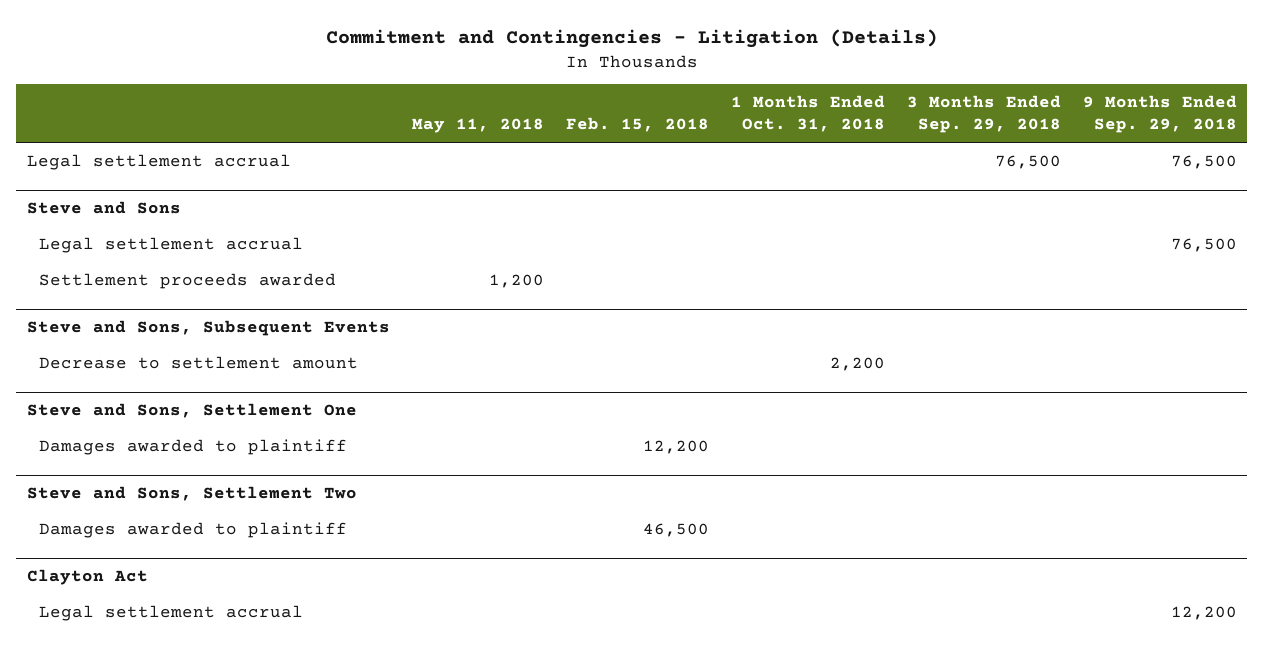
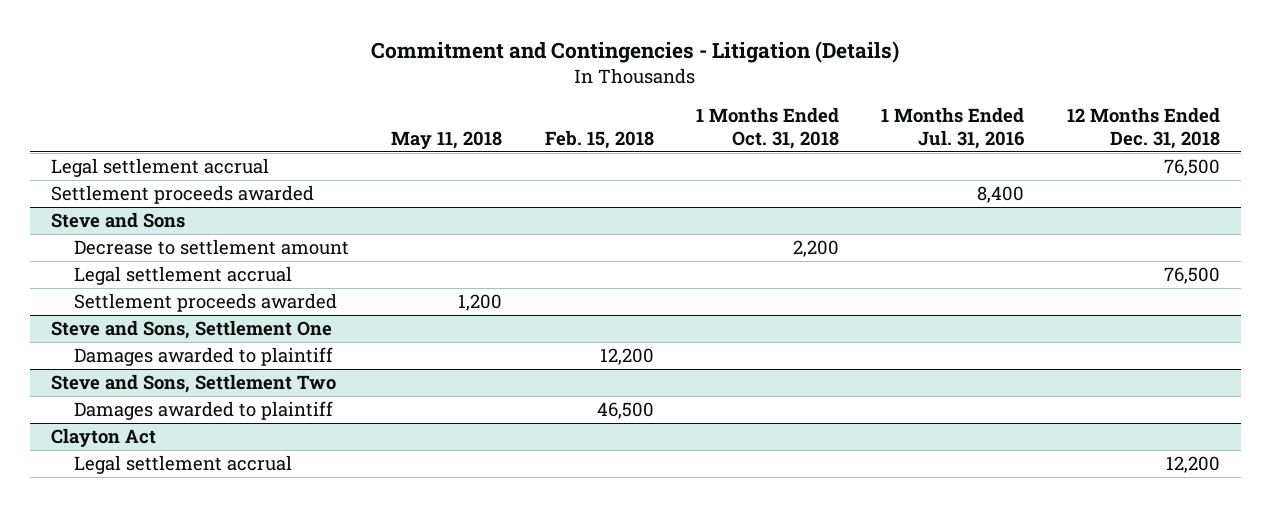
- | May 11, 2018 | Feb. 15, 2018 | 1 Months Ended Oct. 31, 2018 | 3 Months Ended Sep. 29, 2018 | 9 Months Ended Sep. 29, 2018
+ | May 11, 2018 | Feb. 15, 2018 | 1 Months Ended Oct. 31, 2018 | 1 Months Ended Jul. 31, 2016 | 12 Months Ended Dec. 31, 2018
+ Settlement proceeds awarded | | | | 8,400 |
@ Steve and Sons
+ Decrease to settlement amount | | | 2,200 | |
- Steve and Sons, Subsequent Events
- Decrease to settlement amount | | | 2,200 | |

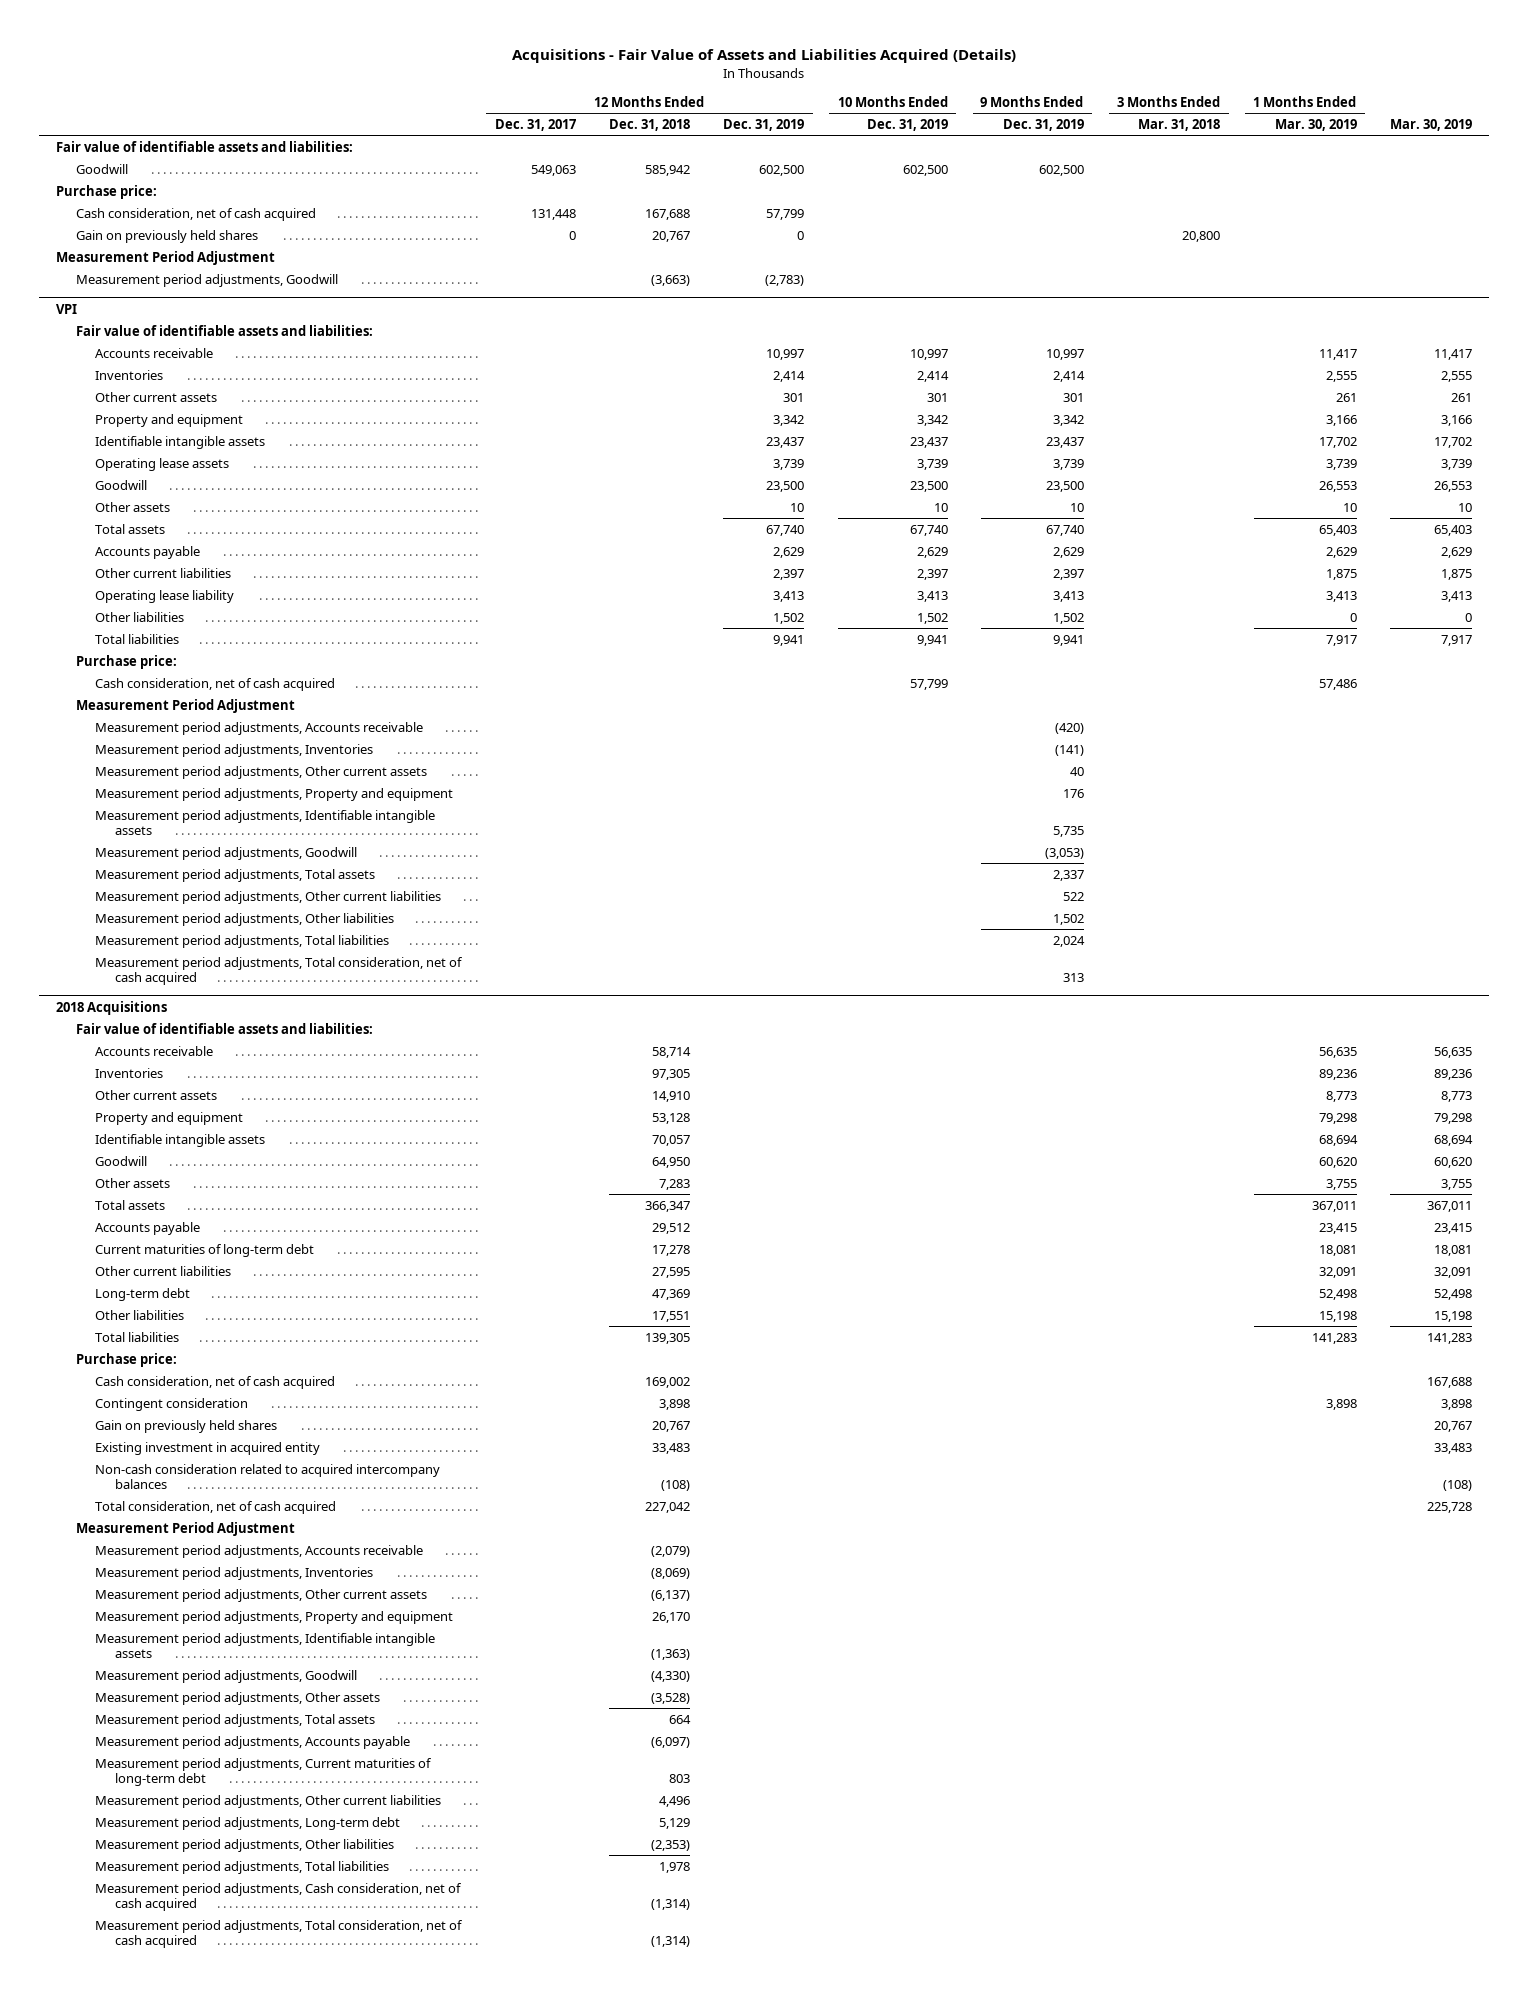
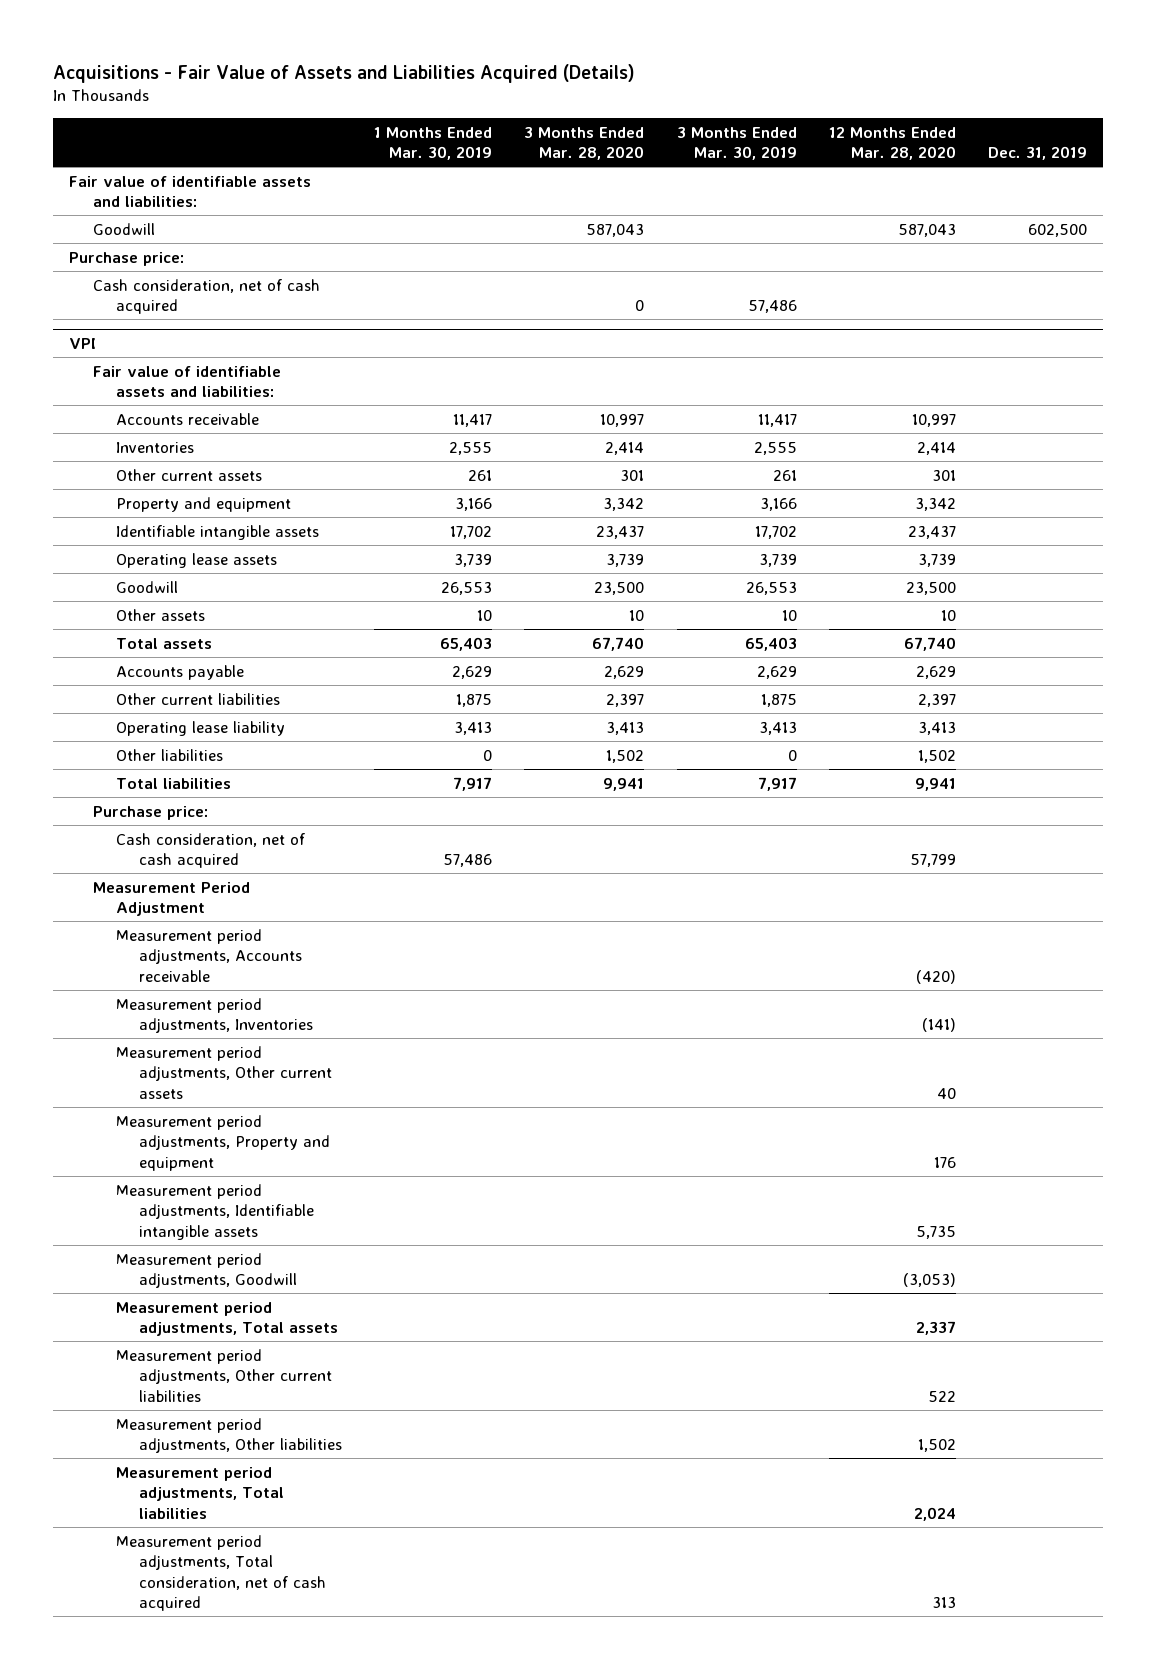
- | 12 Months Ended Dec. 31, 2017 | 12 Months Ended Dec. 31, 2018 | 12 Months Ended Dec. 31, 2019 | 10 Months Ended Dec. 31, 2019 | 9 Months Ended Dec. 31, 2019 | 3 Months Ended Mar. 31, 2018 | 1 Months Ended Mar. 30, 2019 | Mar. 30, 2019
+ | 1 Months Ended Mar. 30, 2019 | 3 Months Ended Mar. 28, 2020 | 3 Months Ended Mar. 30, 2019 | 12 Months Ended Mar. 28, 2020 | Dec. 31, 2019
- Gain on previously held shares | 0 | 20,767 | 0 | | | 20,800 | |
- Measurement Period Adjustment
- Measurement period adjustments, Goodwill | | (3,663) | (2,783) | | | | |
- 2018 Acquisitions
- Fair value of identifiable assets and liabilities:
- Accounts receivable | | 58,714 | | | | | 56,635 | 56,635
- Inventories | | 97,305 | | | | | 89,236 | 89,236
- Other current assets | | 14,910 | | | | | 8,773 | 8,773
- Property and equipment | | 53,128 | | | | | 79,298 | 79,298
- Identifiable intangible assets | | 70,057 | | | | | 68,694 | 68,694
- Goodwill | | 64,950 | | | | | 60,620 | 60,620
- Other assets | | 7,283 | | | | | 3,755 | 3,755
- Total assets | | 366,347 | | | | | 367,011 | 367,011
- Accounts payable | | 29,512 | | | | | 23,415 | 23,415
- Current maturities of long-term debt | | 17,278 | | | | | 18,081 | 18,081
- Other current liabilities | | 27,595 | | | | | 32,091 | 32,091
- Long-term debt | | 47,369 | | | | | 52,498 | 52,498
- Other liabilities | | 17,551 | | | | | 15,198 | 15,198
- Total liabilities | | 139,305 | | | | | 141,283 | 141,283
- Purchase price:
- Cash consideration, net of cash acquired | | 169,002 | | | | | | 167,688
- Contingent consideration | | 3,898 | | | | | 3,898 | 3,898
- Gain on previously held shares | | 20,767 | | | | | | 20,767
- Existing investment in acquired entity | | 33,483 | | | | | | 33,483
- Non-cash consideration related to acquired intercompany balances | | (108) | | | | | | (108)
- Total consideration, net of cash acquired | | 227,042 | | | | | | 225,728
- Measurement Period Adjustment
- Measurement period adjustments, Accounts receivable | | (2,079) | | | | | |
- Measurement period adjustments, Inventories | | (8,069) | | | | | |
- Measurement period adjustments, Other current assets | | (6,137) | | | | | |
- Measurement period adjustments, Property and equipment | | 26,170 | | | | | |
- Measurement period adjustments, Identifiable intangible assets | | (1,363) | | | | | |
- Measurement period adjustments, Goodwill | | (4,330) | | | | | |
- Measurement period adjustments, Other assets | | (3,528) | | | | | |
- Measurement period adjustments, Total assets | | 664 | | | | | |
- Measurement period adjustments, Accounts payable | | (6,097) | | | | | |
- Measurement period adjustments, Current maturities of long-term debt | | 803 | | | | | |
- Measurement period adjustments, Other current liabilities | | 4,496 | | | | | |
- Measurement period adjustments, Long-term debt | | 5,129 | | | | | |
- Measurement period adjustments, Other liabilities | | (2,353) | | | | | |
- Measurement period adjustments, Total liabilities | | 1,978 | | | | | |
- Measurement period adjustments, Cash consideration, net of cash acquired | | (1,314) | | | | | |
- Measurement period adjustments, Total consideration, net of cash acquired | | (1,314) | | | | | |

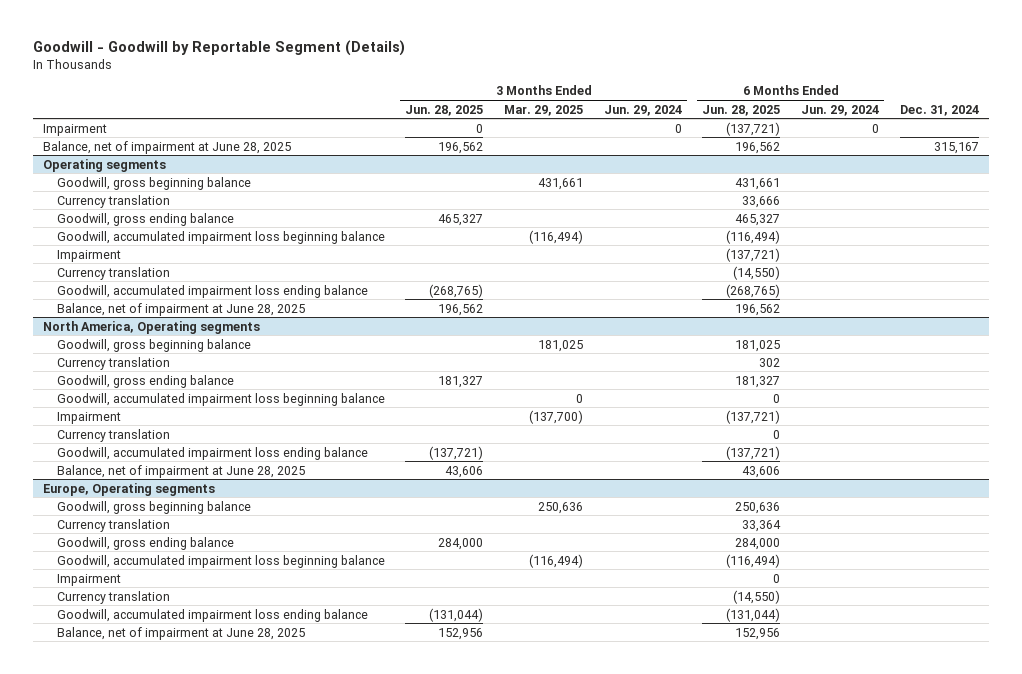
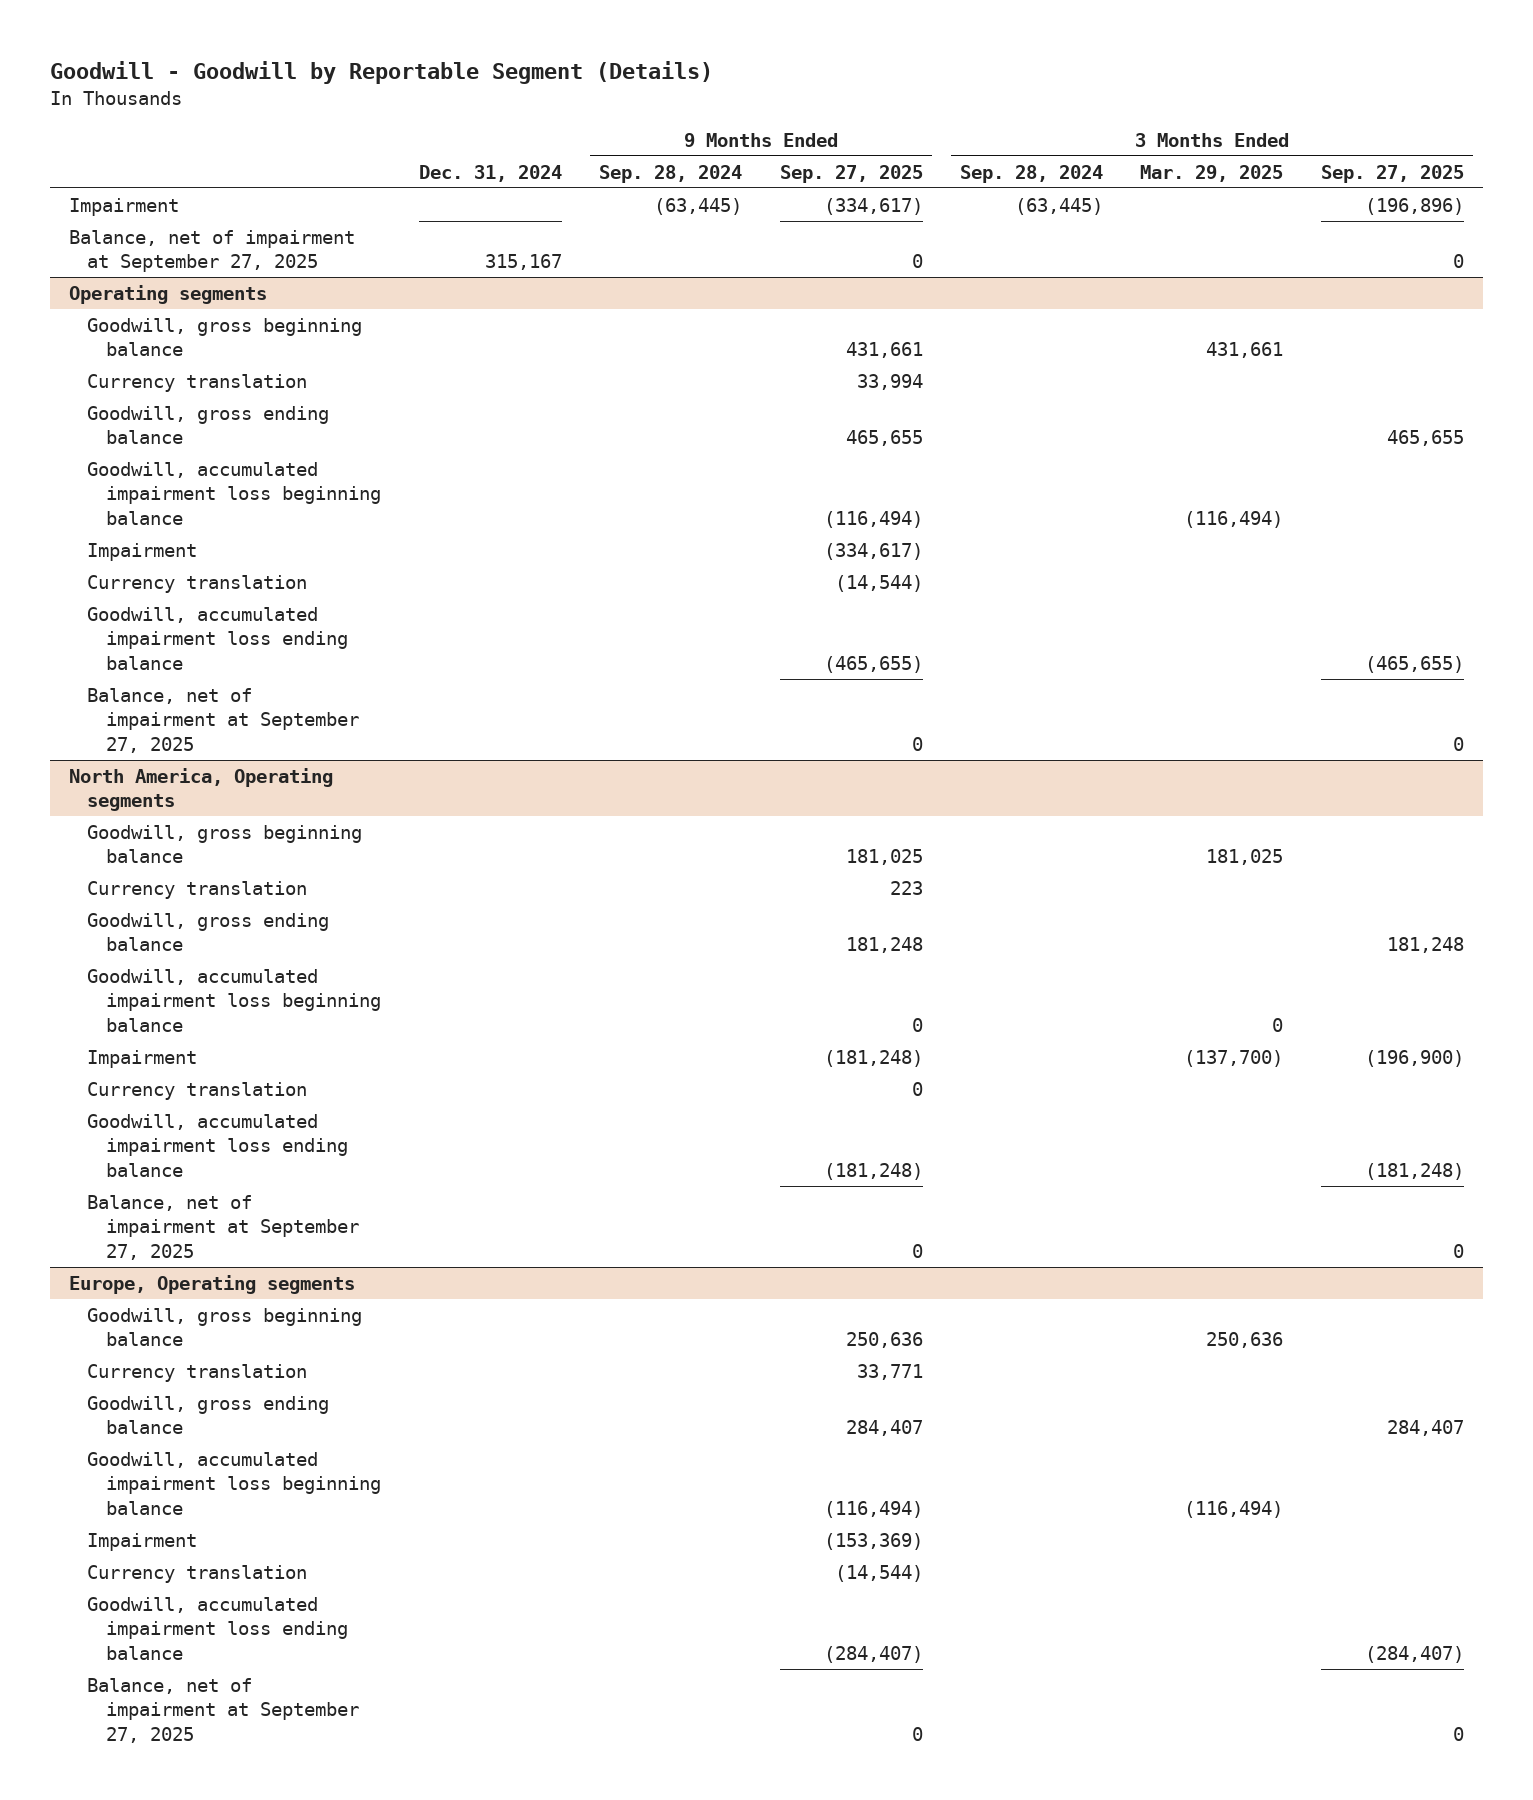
- | 3 Months Ended Jun. 28, 2025 | 3 Months Ended Mar. 29, 2025 | 3 Months Ended Jun. 29, 2024 | 6 Months Ended Jun. 28, 2025 | 6 Months Ended Jun. 29, 2024 | Dec. 31, 2024
+ | Dec. 31, 2024 | 9 Months Ended Sep. 28, 2024 | 9 Months Ended Sep. 27, 2025 | 3 Months Ended Sep. 28, 2024 | 3 Months Ended Mar. 29, 2025 | 3 Months Ended Sep. 27, 2025
- Balance, net of impairment at June 28, 2025 | 196,562 | | | 196,562 | | 315,167
+ Balance, net of impairment at September 27, 2025 | 315,167 | | 0 | | | 0
@ Operating segments
- Balance, net of impairment at June 28, 2025 | 196,562 | | | 196,562 | |
+ Balance, net of impairment at September 27, 2025 | | | 0 | | | 0
@ North America, Operating segments
- Balance, net of impairment at June 28, 2025 | 43,606 | | | 43,606 | |
+ Balance, net of impairment at September 27, 2025 | | | 0 | | | 0
@ Europe, Operating segments
- Balance, net of impairment at June 28, 2025 | 152,956 | | | 152,956 | |
+ Balance, net of impairment at September 27, 2025 | | | 0 | | | 0

